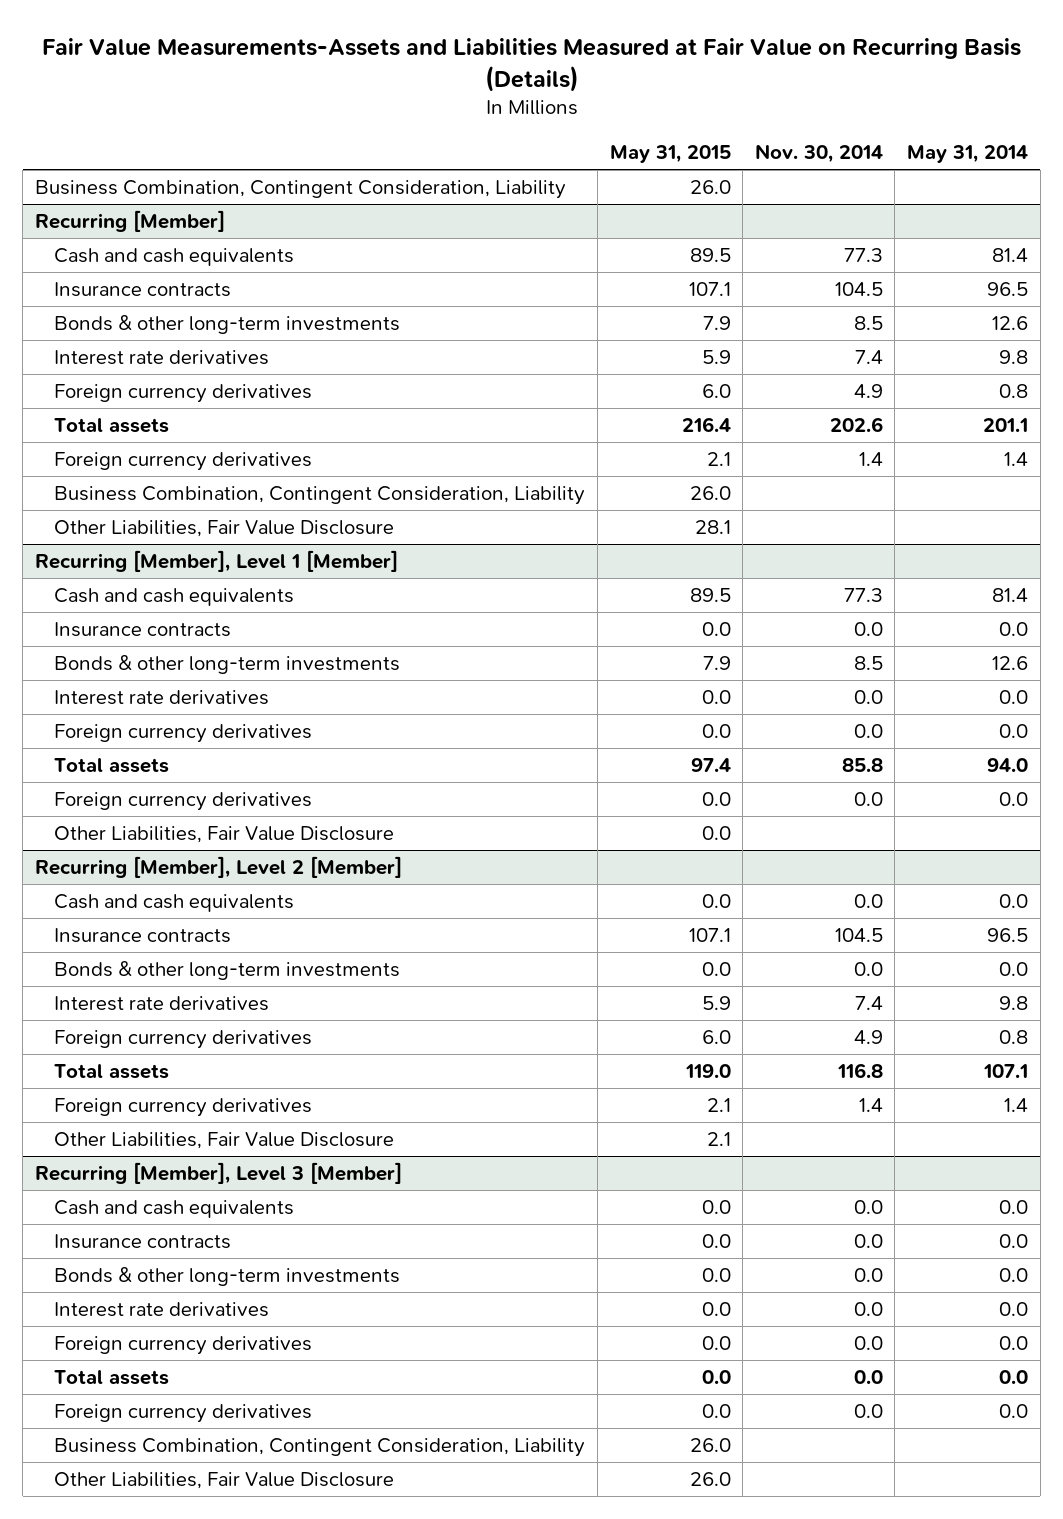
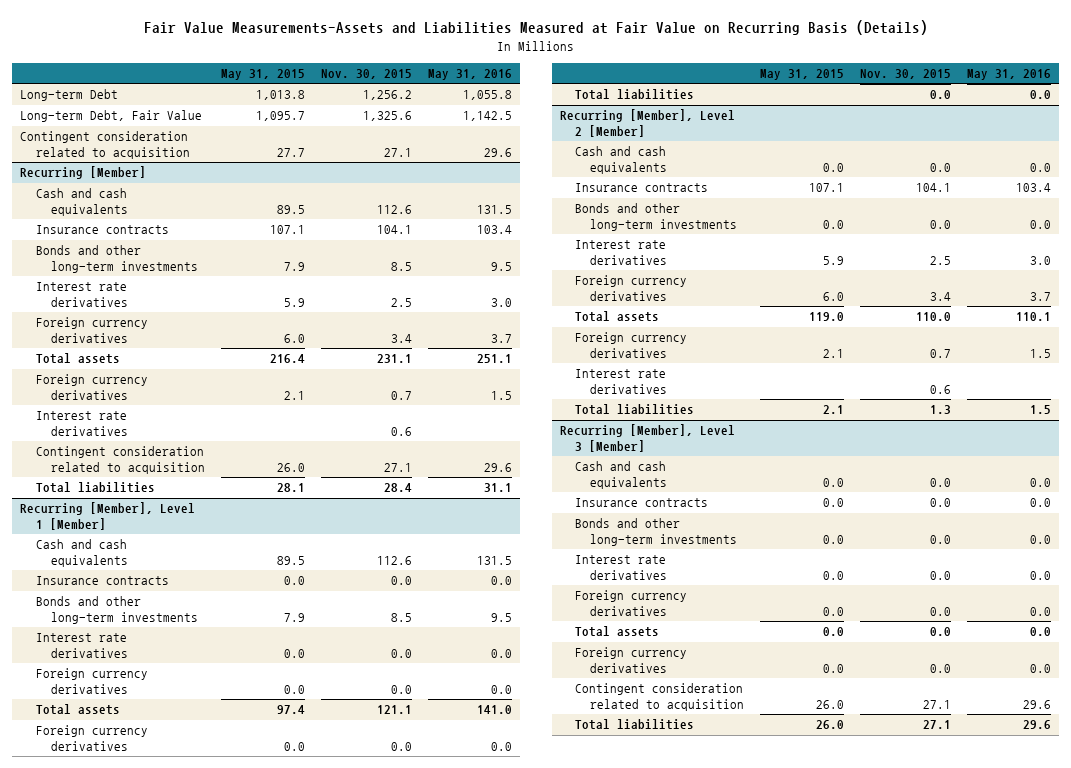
- | May 31, 2015 | Nov. 30, 2014 | May 31, 2014
+ | May 31, 2015 | Nov. 30, 2015 | May 31, 2016
- Business Combination, Contingent Consideration, Liability | 26.0 | |
+ Long-term Debt | 1,013.8 | 1,256.2 | 1,055.8
+ Long-term Debt, Fair Value | 1,095.7 | 1,325.6 | 1,142.5
+ Contingent consideration related to acquisition | 27.7 | 27.1 | 29.6
@ Recurring [Member]
- Bonds & other long-term investments | 7.9 | 8.5 | 12.6
+ Bonds and other long-term investments | 7.9 | 8.5 | 9.5
- Business Combination, Contingent Consideration, Liability | 26.0 | |
- Other Liabilities, Fair Value Disclosure | 28.1 | |
+ Interest rate derivatives | | 0.6 |
+ Contingent consideration related to acquisition | 26.0 | 27.1 | 29.6
+ Total liabilities | 28.1 | 28.4 | 31.1
@ Recurring [Member], Level 1 [Member]
- Bonds & other long-term investments | 7.9 | 8.5 | 12.6
+ Bonds and other long-term investments | 7.9 | 8.5 | 9.5
- Other Liabilities, Fair Value Disclosure | 0.0 | |
+ Total liabilities | | 0.0 | 0.0
@ Recurring [Member], Level 2 [Member]
- Bonds & other long-term investments | 0.0 | 0.0 | 0.0
+ Bonds and other long-term investments | 0.0 | 0.0 | 0.0
- Other Liabilities, Fair Value Disclosure | 2.1 | |
+ Interest rate derivatives | | 0.6 |
+ Total liabilities | 2.1 | 1.3 | 1.5
@ Recurring [Member], Level 3 [Member]
- Bonds & other long-term investments | 0.0 | 0.0 | 0.0
+ Bonds and other long-term investments | 0.0 | 0.0 | 0.0
- Business Combination, Contingent Consideration, Liability | 26.0 | |
- Other Liabilities, Fair Value Disclosure | 26.0 | |
+ Contingent consideration related to acquisition | 26.0 | 27.1 | 29.6
+ Total liabilities | 26.0 | 27.1 | 29.6

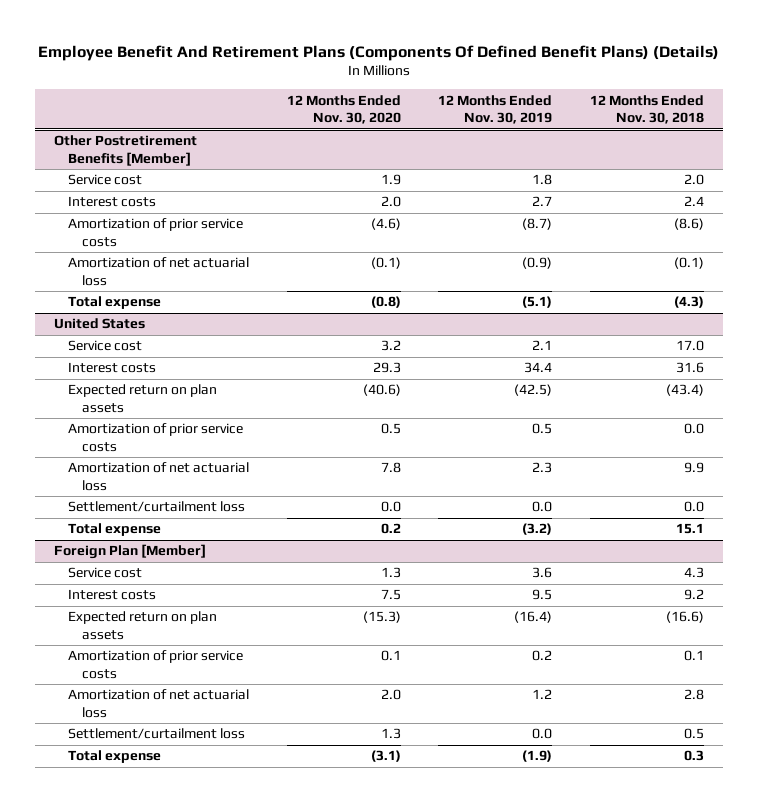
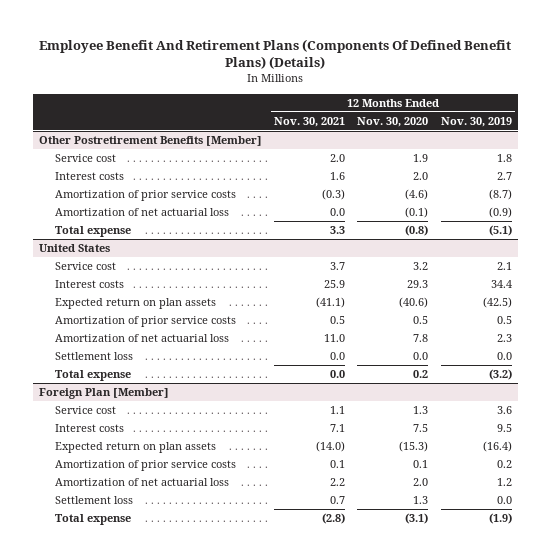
- | 12 Months Ended Nov. 30, 2020 | 12 Months Ended Nov. 30, 2019 | 12 Months Ended Nov. 30, 2018
+ | 12 Months Ended Nov. 30, 2021 | 12 Months Ended Nov. 30, 2020 | 12 Months Ended Nov. 30, 2019
@ United States
- Settlement/curtailment loss | 0.0 | 0.0 | 0.0
+ Settlement loss | 0.0 | 0.0 | 0.0
@ Foreign Plan [Member]
- Settlement/curtailment loss | 1.3 | 0.0 | 0.5
+ Settlement loss | 0.7 | 1.3 | 0.0

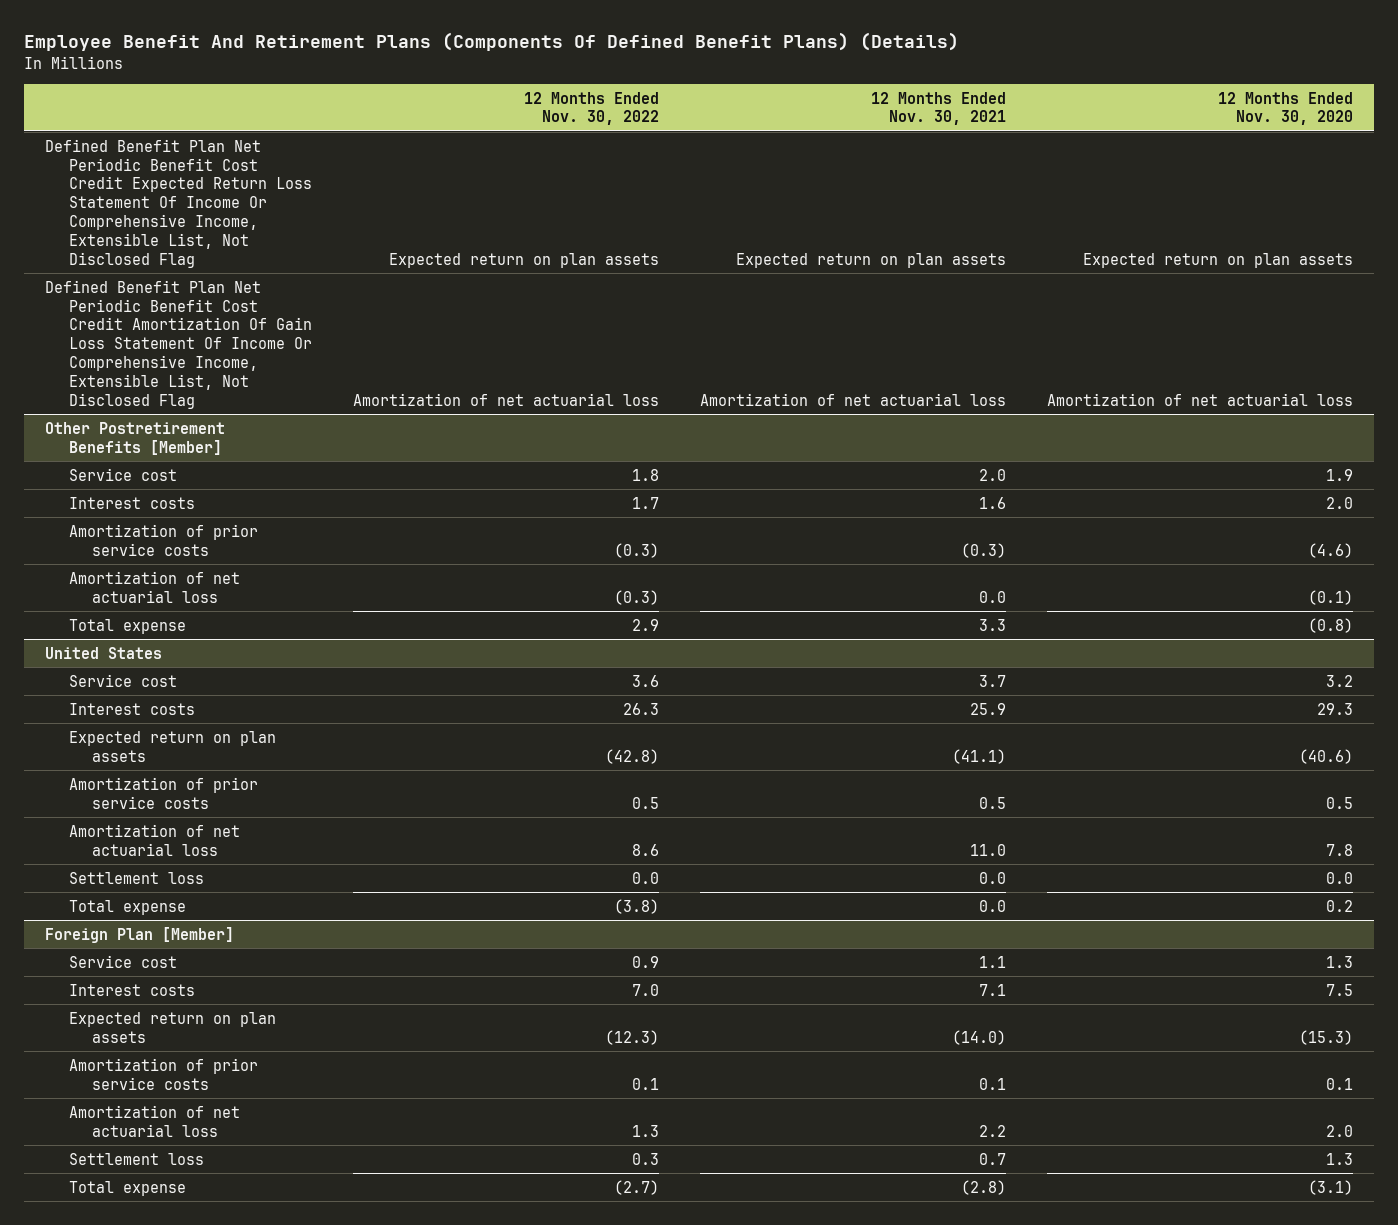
- | 12 Months Ended Nov. 30, 2021 | 12 Months Ended Nov. 30, 2020 | 12 Months Ended Nov. 30, 2019
+ | 12 Months Ended Nov. 30, 2022 | 12 Months Ended Nov. 30, 2021 | 12 Months Ended Nov. 30, 2020
+ Defined Benefit Plan Net Periodic Benefit Cost Credit Expected Return Loss Statement Of Income Or Comprehensive Income, Extensible List, Not Disclosed Flag | Expected return on plan assets | Expected return on plan assets | Expected return on plan assets
+ Defined Benefit Plan Net Periodic Benefit Cost Credit Amortization Of Gain Loss Statement Of Income Or Comprehensive Income, Extensible List, Not Disclosed Flag | Amortization of net actuarial loss | Amortization of net actuarial loss | Amortization of net actuarial loss

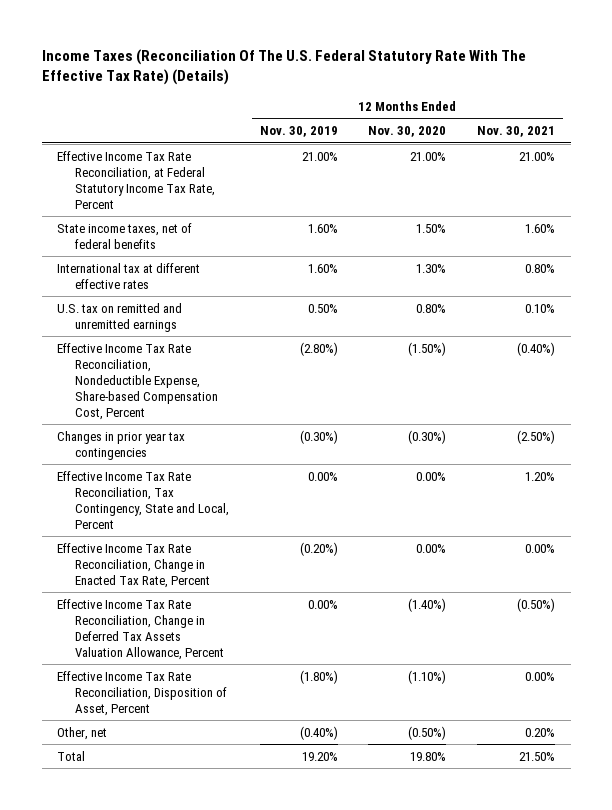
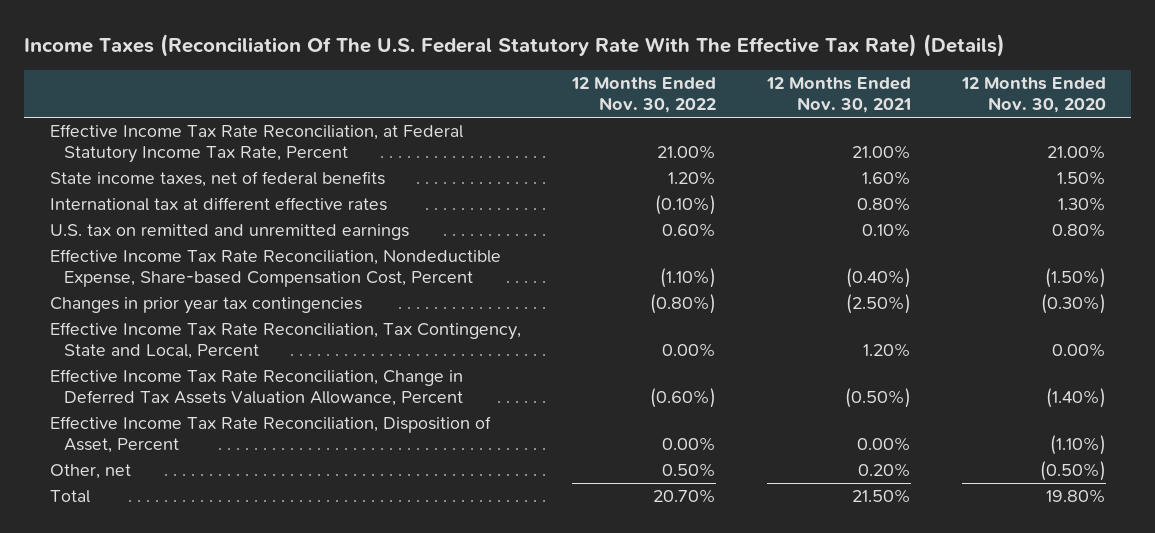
- | 12 Months Ended Nov. 30, 2019 | 12 Months Ended Nov. 30, 2020 | 12 Months Ended Nov. 30, 2021
+ | 12 Months Ended Nov. 30, 2022 | 12 Months Ended Nov. 30, 2021 | 12 Months Ended Nov. 30, 2020
- Effective Income Tax Rate Reconciliation, Change in Enacted Tax Rate, Percent | (0.20%) | 0.00% | 0.00%

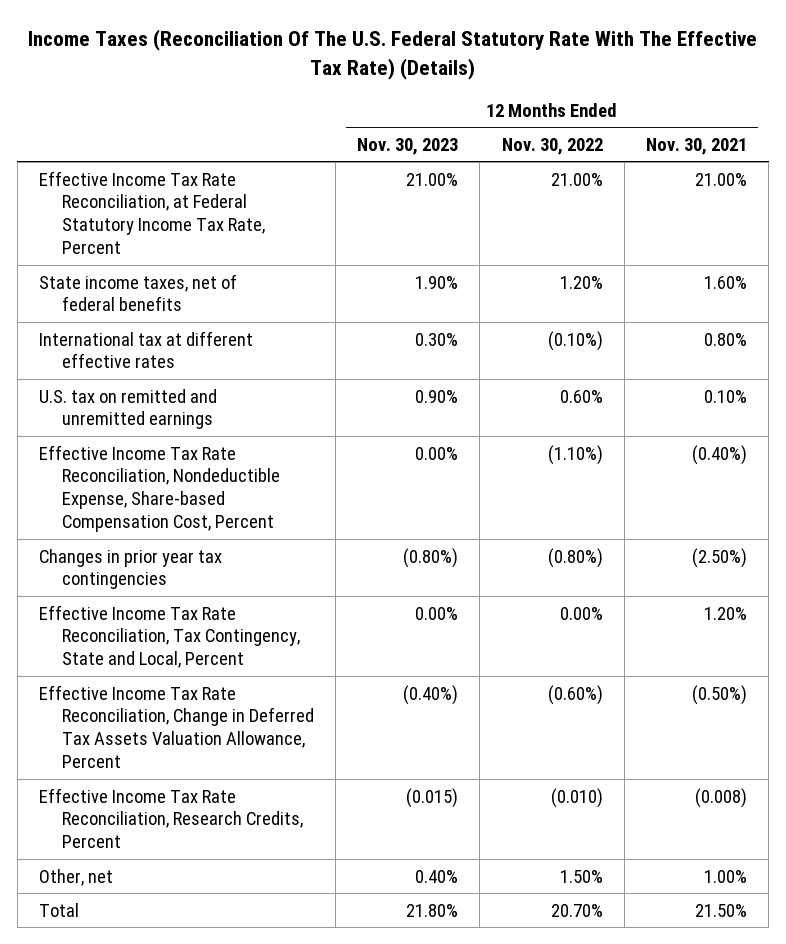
- | 12 Months Ended Nov. 30, 2022 | 12 Months Ended Nov. 30, 2021 | 12 Months Ended Nov. 30, 2020
+ | 12 Months Ended Nov. 30, 2023 | 12 Months Ended Nov. 30, 2022 | 12 Months Ended Nov. 30, 2021
- Effective Income Tax Rate Reconciliation, Disposition of Asset, Percent | 0.00% | 0.00% | (1.10%)
- Other, net | 0.50% | 0.20% | (0.50%)
+ Effective Income Tax Rate Reconciliation, Research Credits, Percent | (0.015) | (0.010) | (0.008)
+ Other, net | 0.40% | 1.50% | 1.00%

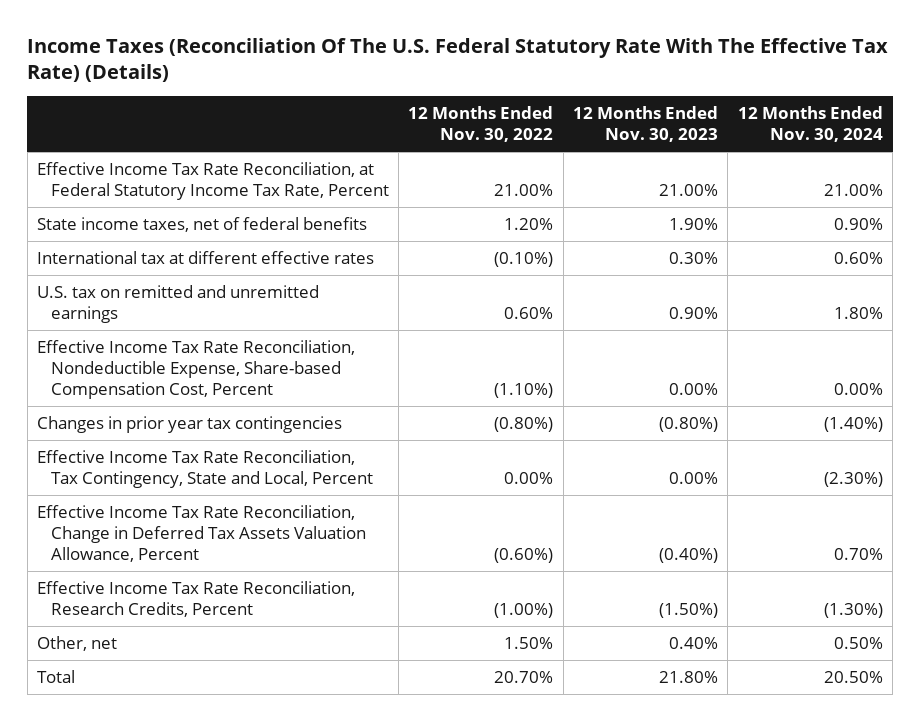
- | 12 Months Ended Nov. 30, 2023 | 12 Months Ended Nov. 30, 2022 | 12 Months Ended Nov. 30, 2021
+ | 12 Months Ended Nov. 30, 2022 | 12 Months Ended Nov. 30, 2023 | 12 Months Ended Nov. 30, 2024
- Effective Income Tax Rate Reconciliation, Research Credits, Percent | (0.015) | (0.010) | (0.008)
+ Effective Income Tax Rate Reconciliation, Research Credits, Percent | (1.00%) | (1.50%) | (1.30%)

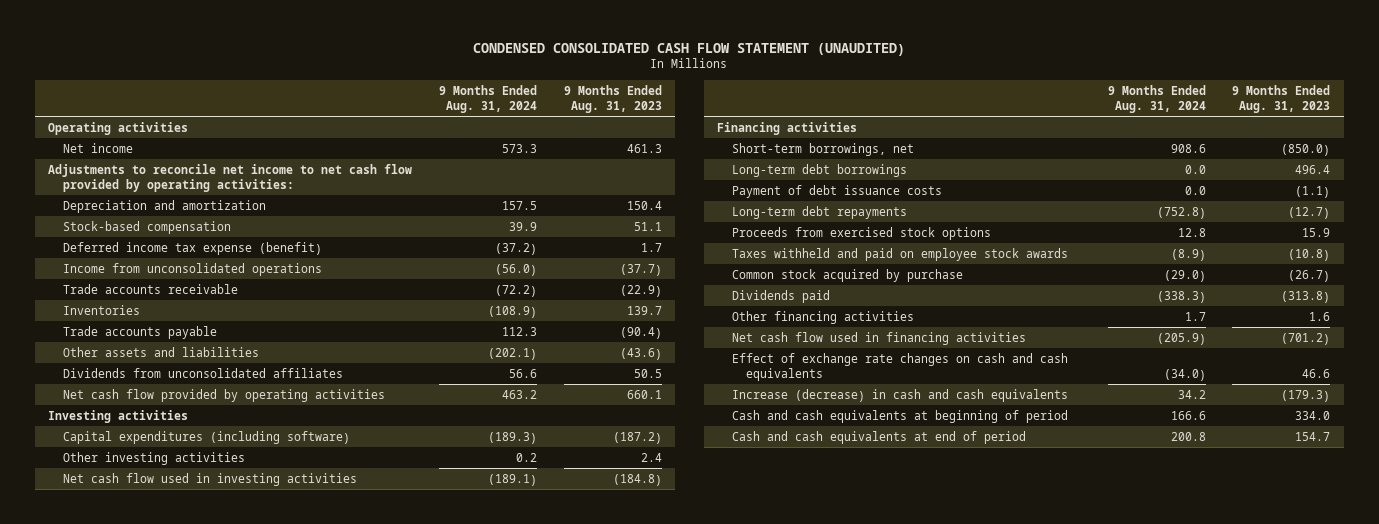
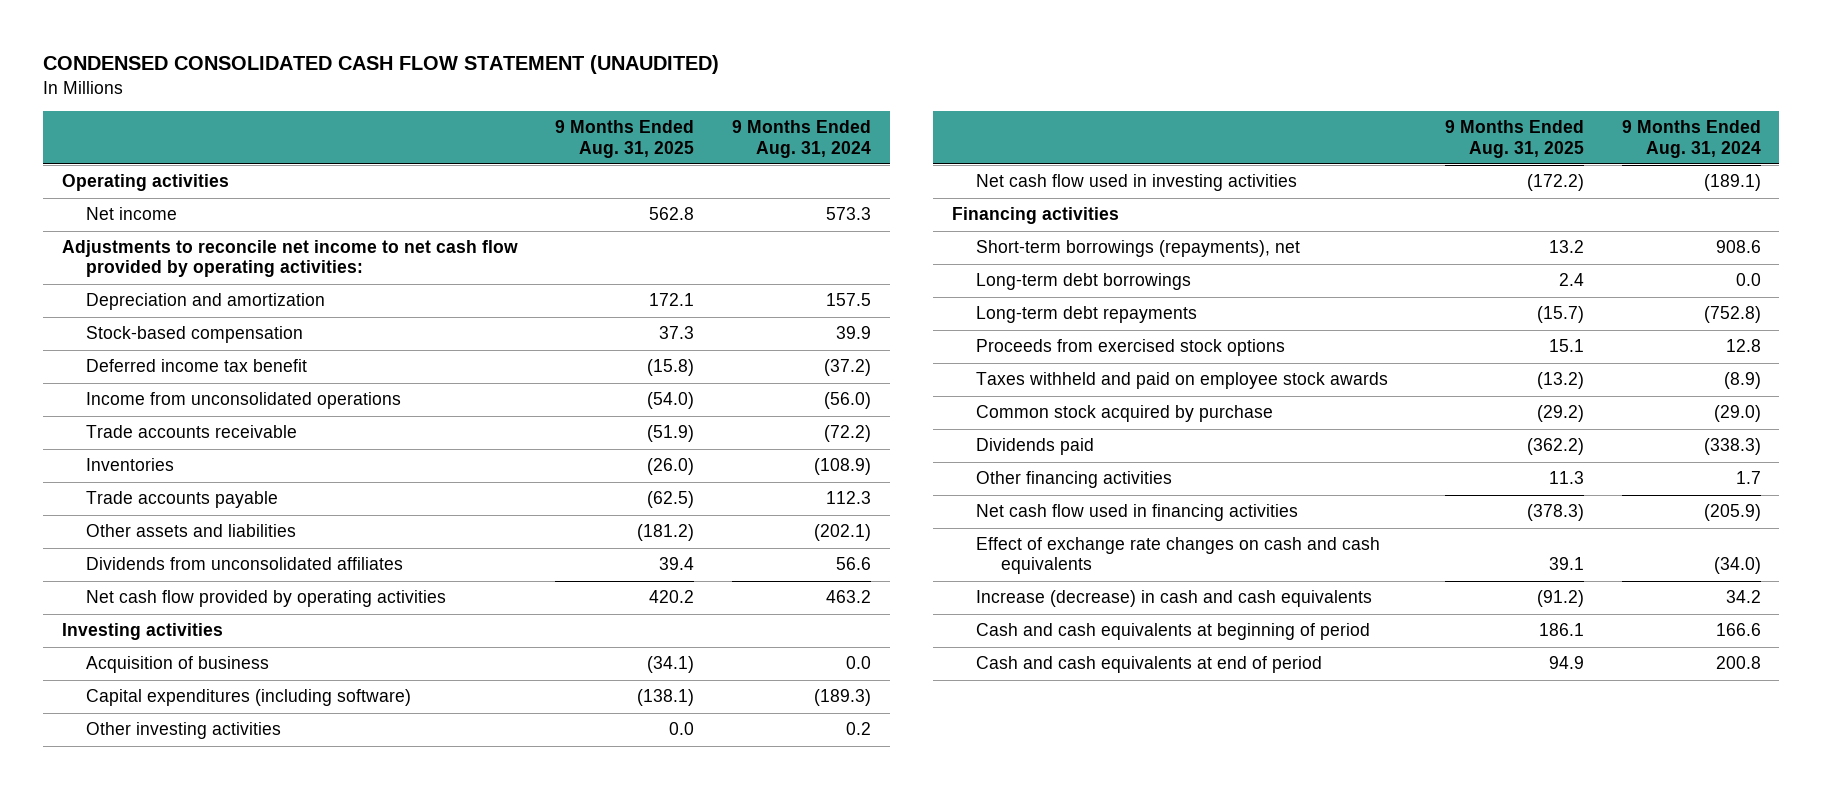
- | 9 Months Ended Aug. 31, 2024 | 9 Months Ended Aug. 31, 2023
+ | 9 Months Ended Aug. 31, 2025 | 9 Months Ended Aug. 31, 2024
- Deferred income tax expense (benefit) | (37.2) | 1.7
+ Deferred income tax benefit | (15.8) | (37.2)
+ Acquisition of business | (34.1) | 0.0
- Short-term borrowings, net | 908.6 | (850.0)
+ Short-term borrowings (repayments), net | 13.2 | 908.6
- Payment of debt issuance costs | 0.0 | (1.1)

